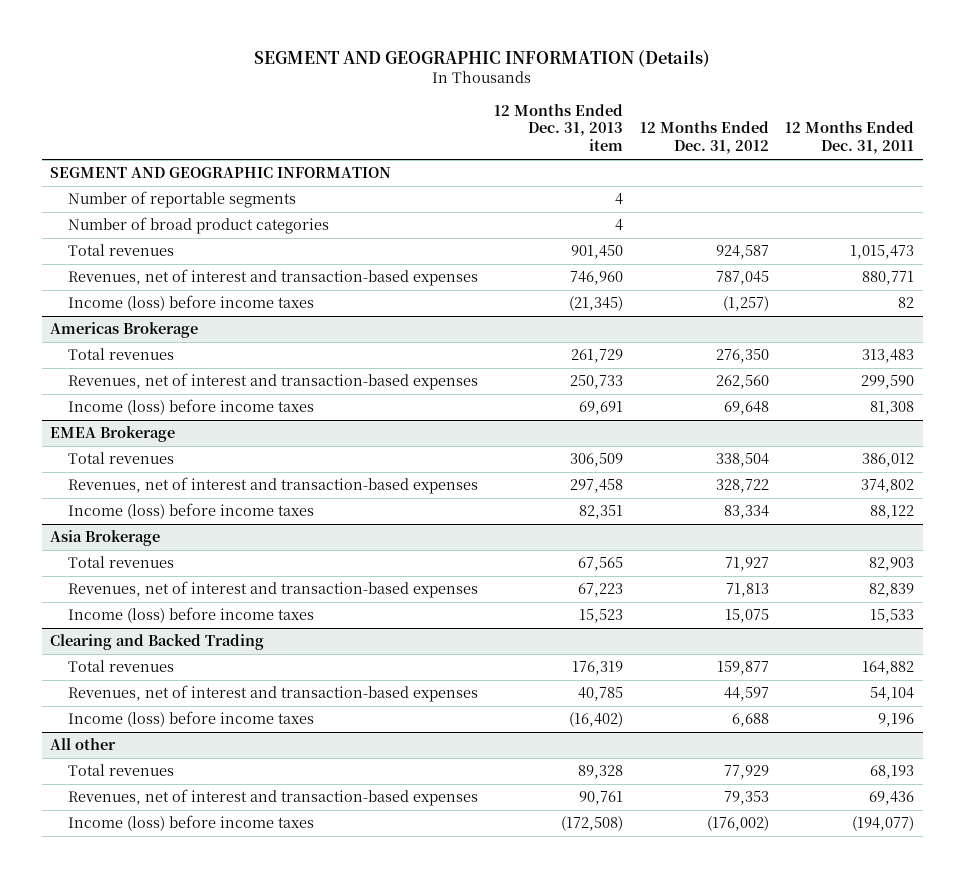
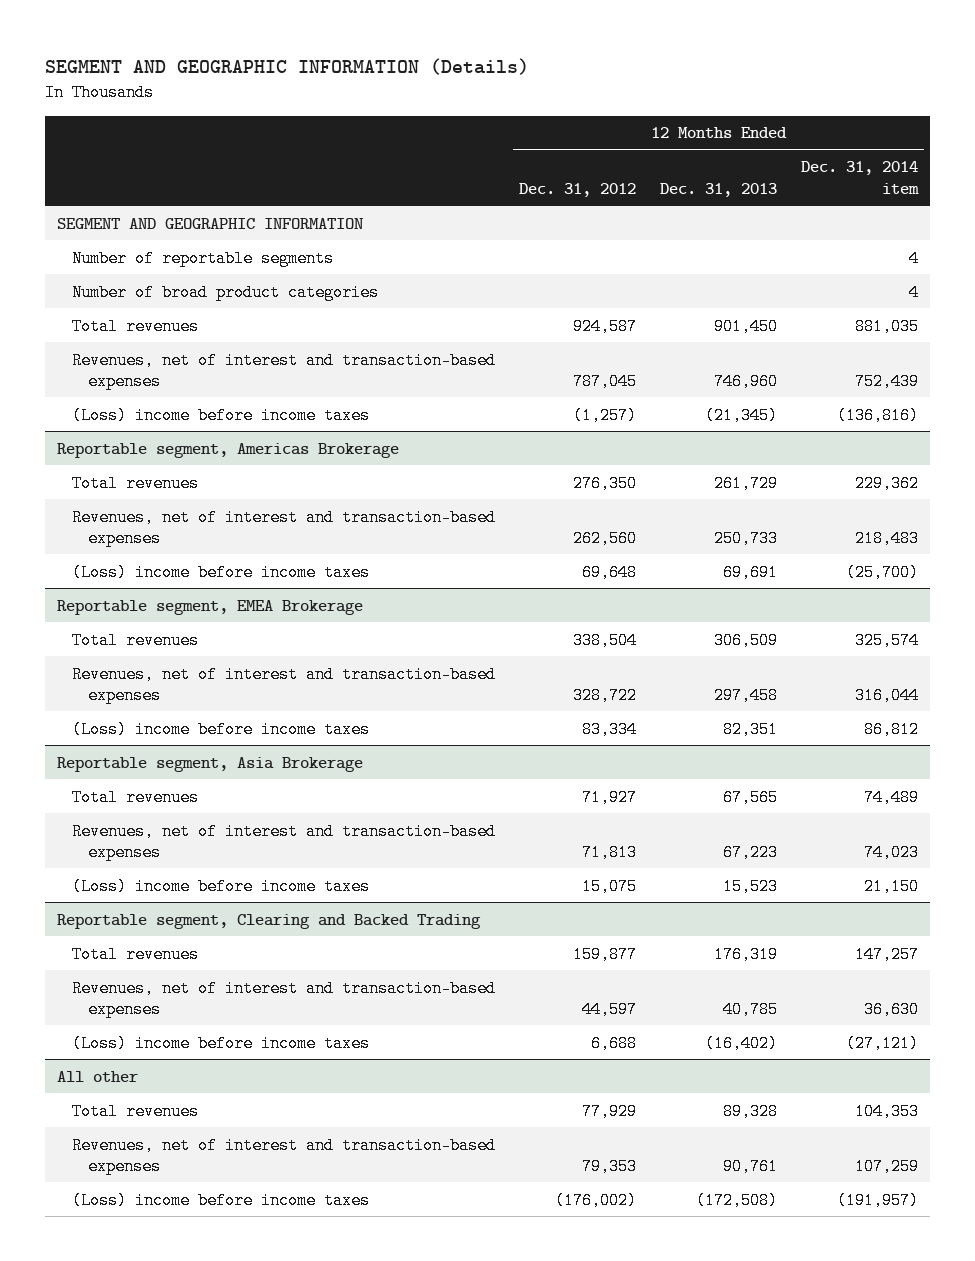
- | 12 Months Ended Dec. 31, 2013 item | 12 Months Ended Dec. 31, 2012 | 12 Months Ended Dec. 31, 2011
+ | 12 Months Ended Dec. 31, 2012 | 12 Months Ended Dec. 31, 2013 | 12 Months Ended Dec. 31, 2014 item
- Income (loss) before income taxes | (21,345) | (1,257) | 82
- Americas Brokerage
+ (Loss) income before income taxes | (1,257) | (21,345) | (136,816)
+ Reportable segment, Americas Brokerage
- Income (loss) before income taxes | 69,691 | 69,648 | 81,308
- EMEA Brokerage
+ (Loss) income before income taxes | 69,648 | 69,691 | (25,700)
+ Reportable segment, EMEA Brokerage
- Income (loss) before income taxes | 82,351 | 83,334 | 88,122
- Asia Brokerage
+ (Loss) income before income taxes | 83,334 | 82,351 | 86,812
+ Reportable segment, Asia Brokerage
- Income (loss) before income taxes | 15,523 | 15,075 | 15,533
- Clearing and Backed Trading
+ (Loss) income before income taxes | 15,075 | 15,523 | 21,150
+ Reportable segment, Clearing and Backed Trading
- Income (loss) before income taxes | (16,402) | 6,688 | 9,196
+ (Loss) income before income taxes | 6,688 | (16,402) | (27,121)
@ All other
- Income (loss) before income taxes | (172,508) | (176,002) | (194,077)
+ (Loss) income before income taxes | (176,002) | (172,508) | (191,957)

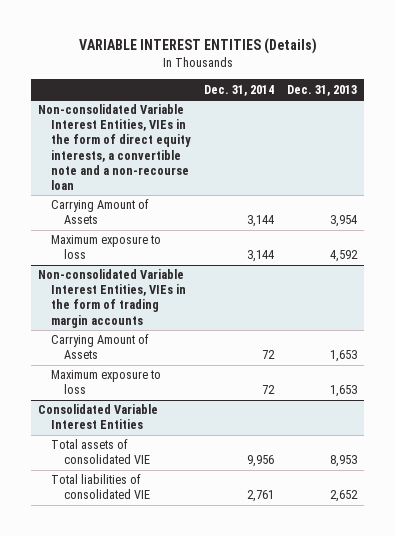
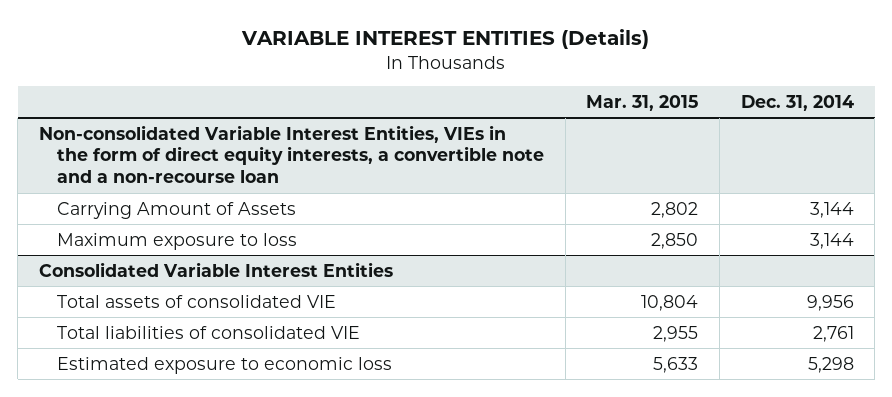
- | Dec. 31, 2014 | Dec. 31, 2013
+ | Mar. 31, 2015 | Dec. 31, 2014
- Non-consolidated Variable Interest Entities, VIEs in the form of trading margin accounts
- Carrying Amount of Assets | 72 | 1,653
- Maximum exposure to loss | 72 | 1,653
@ Consolidated Variable Interest Entities
+ Estimated exposure to economic loss | 5,633 | 5,298

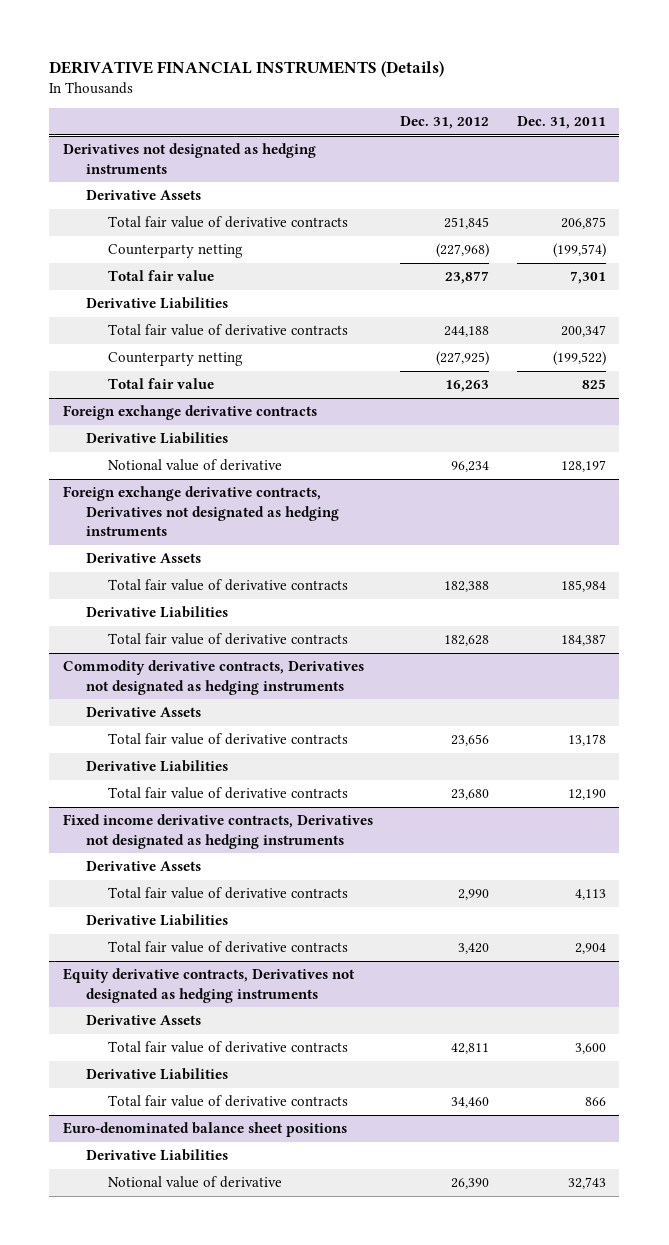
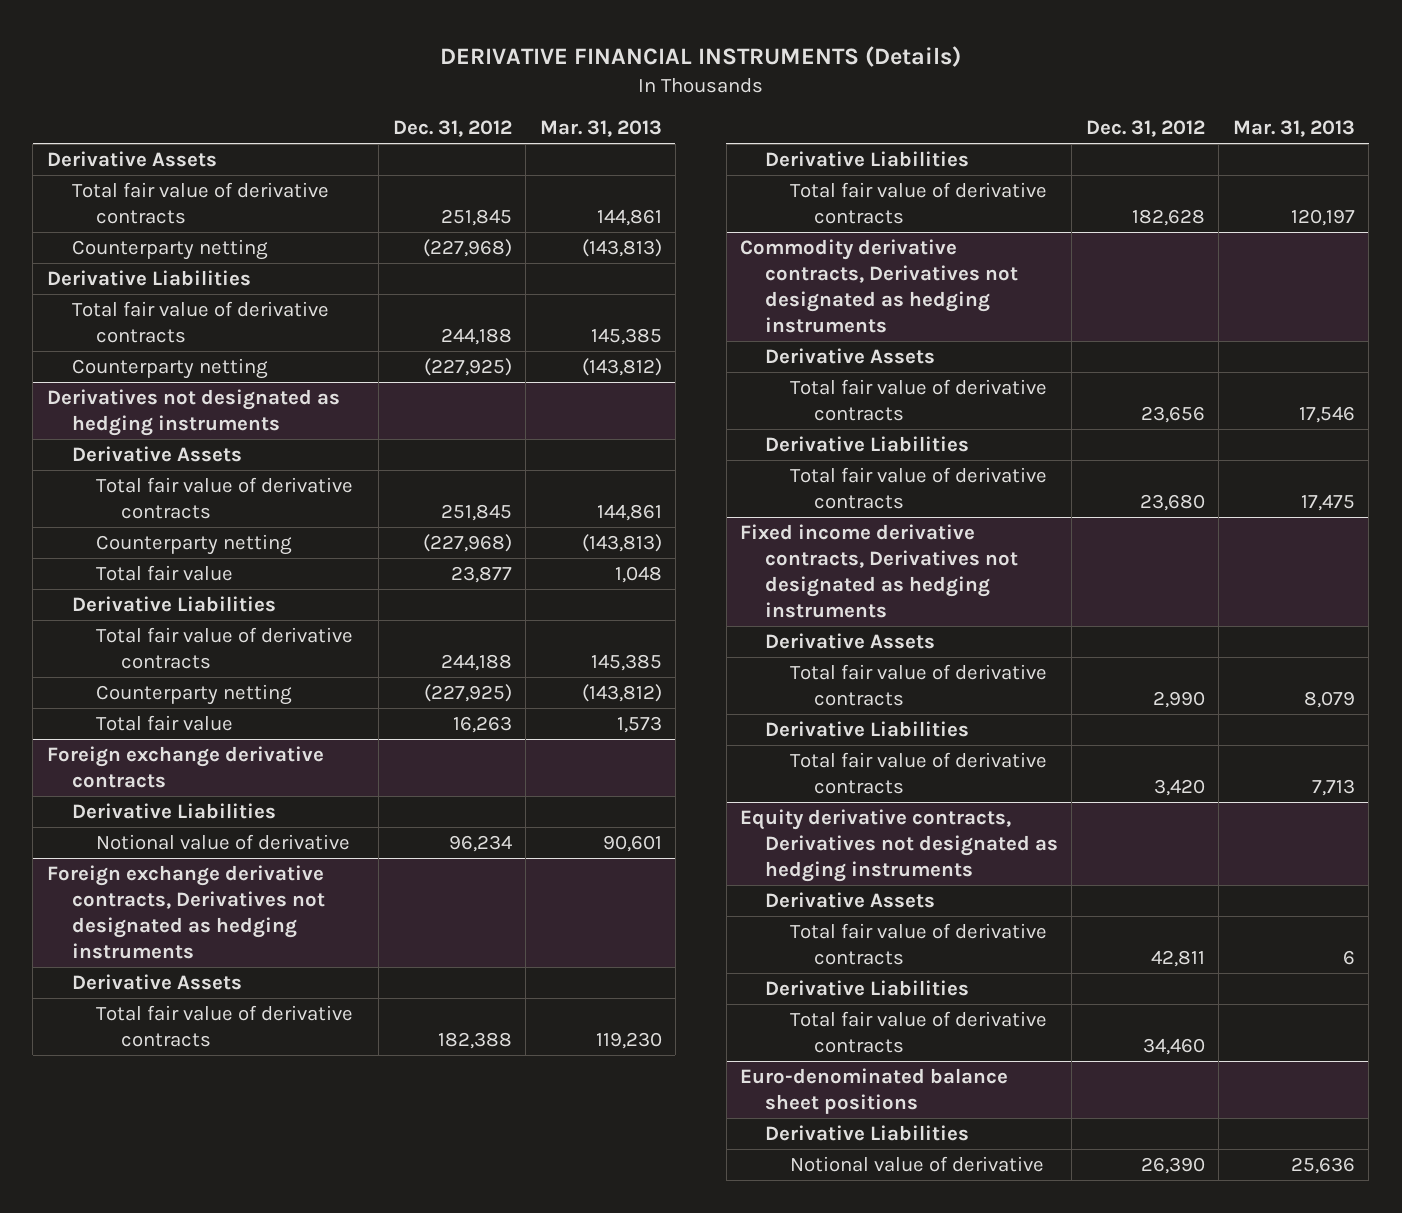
- | Dec. 31, 2012 | Dec. 31, 2011
+ | Dec. 31, 2012 | Mar. 31, 2013
+ Derivative Assets
+ Total fair value of derivative contracts | 251,845 | 144,861
+ Counterparty netting | (227,968) | (143,813)
+ Derivative Liabilities
+ Total fair value of derivative contracts | 244,188 | 145,385
+ Counterparty netting | (227,925) | (143,812)

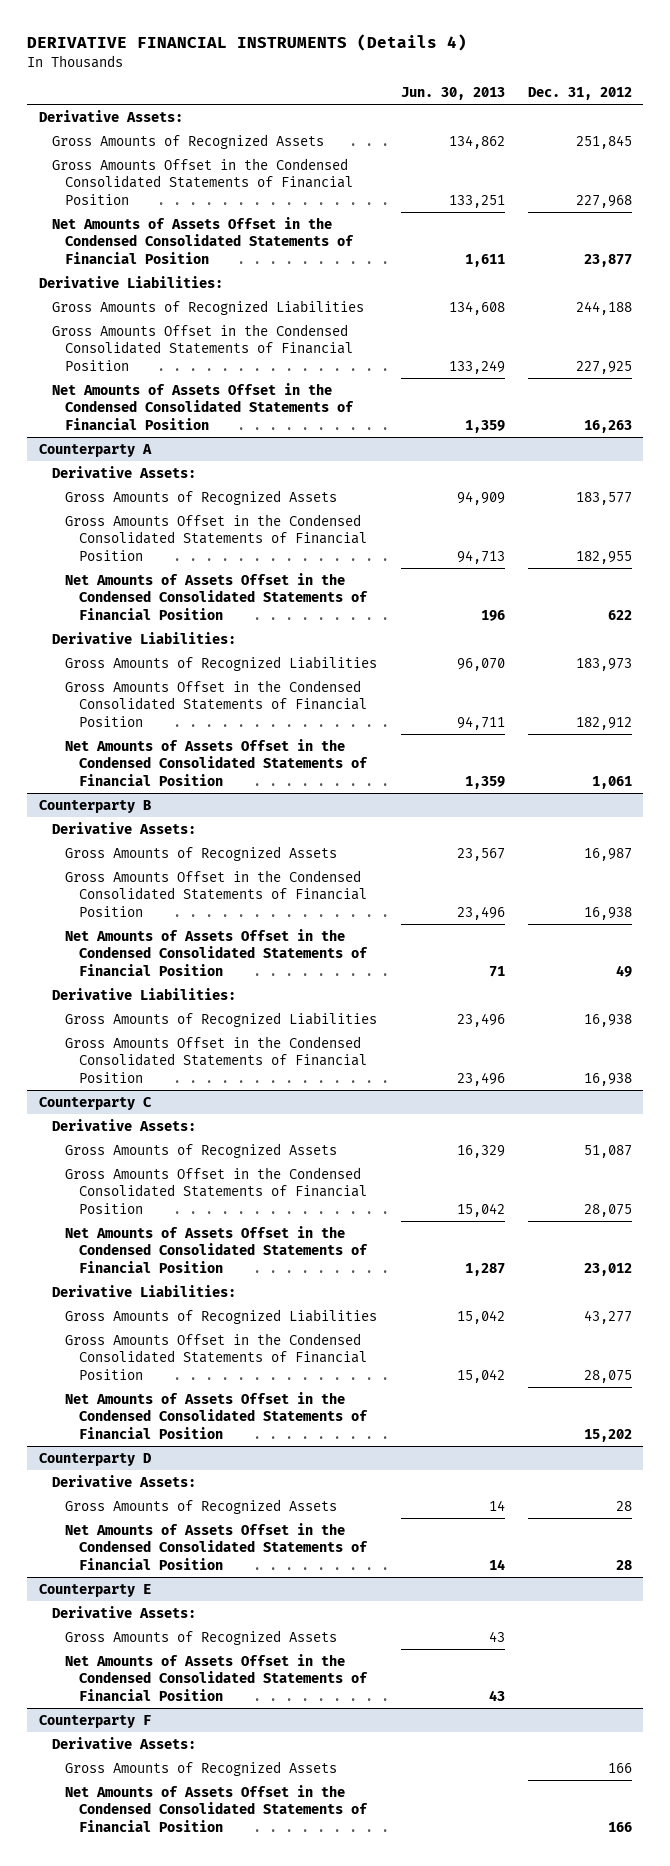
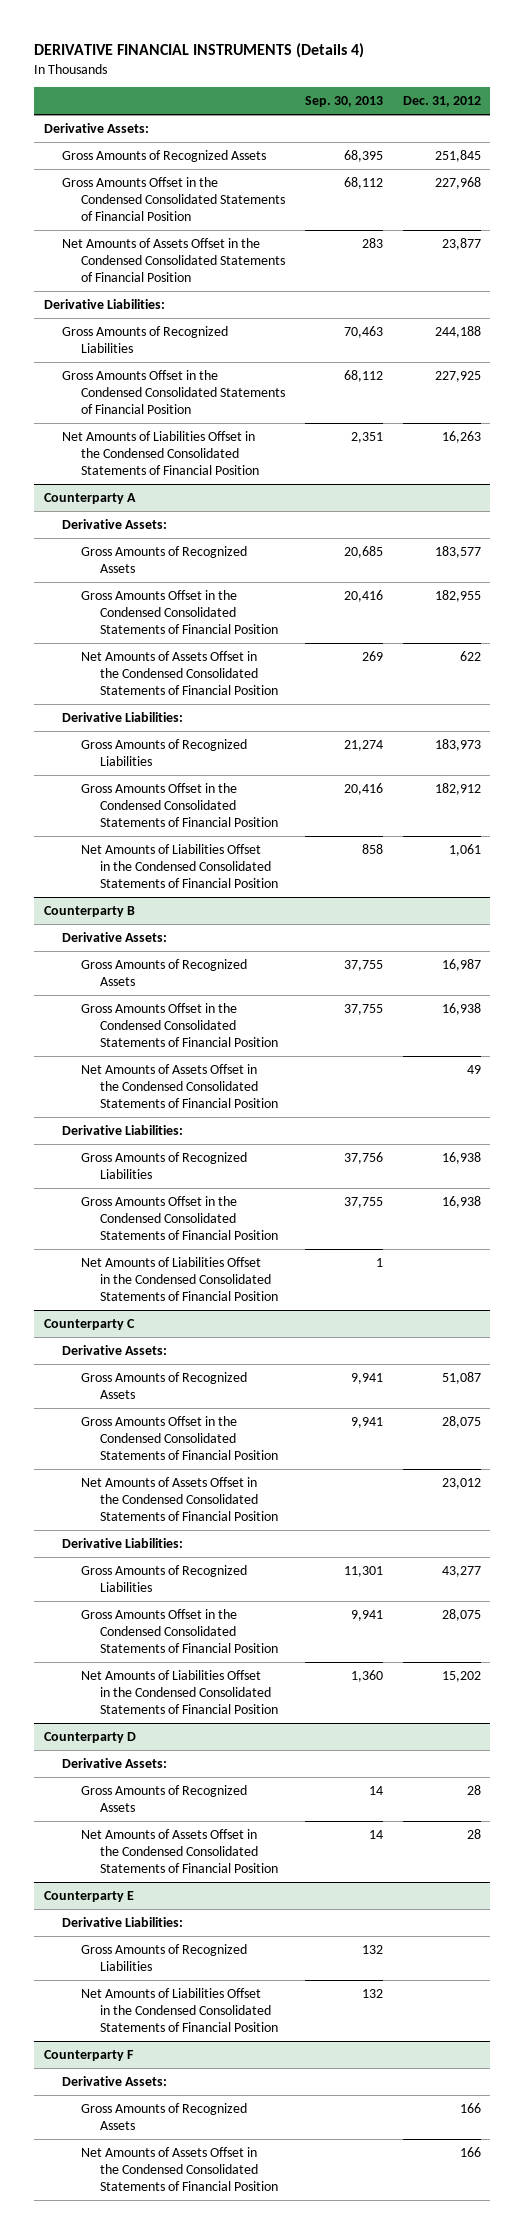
- | Jun. 30, 2013 | Dec. 31, 2012
+ | Sep. 30, 2013 | Dec. 31, 2012
- Net Amounts of Assets Offset in the Condensed Consolidated Statements of Financial Position | 1,359 | 16,263
+ Net Amounts of Liabilities Offset in the Condensed Consolidated Statements of Financial Position | 2,351 | 16,263
@ Counterparty A
- Net Amounts of Assets Offset in the Condensed Consolidated Statements of Financial Position | 1,359 | 1,061
+ Net Amounts of Liabilities Offset in the Condensed Consolidated Statements of Financial Position | 858 | 1,061
@ Counterparty B
+ Net Amounts of Liabilities Offset in the Condensed Consolidated Statements of Financial Position | 1 |
@ Counterparty C
- Net Amounts of Assets Offset in the Condensed Consolidated Statements of Financial Position | | 15,202
+ Net Amounts of Liabilities Offset in the Condensed Consolidated Statements of Financial Position | 1,360 | 15,202
@ Counterparty E
- Derivative Assets:
- Gross Amounts of Recognized Assets | 43 |
- Net Amounts of Assets Offset in the Condensed Consolidated Statements of Financial Position | 43 |
+ Derivative Liabilities:
+ Gross Amounts of Recognized Liabilities | 132 |
+ Net Amounts of Liabilities Offset in the Condensed Consolidated Statements of Financial Position | 132 |

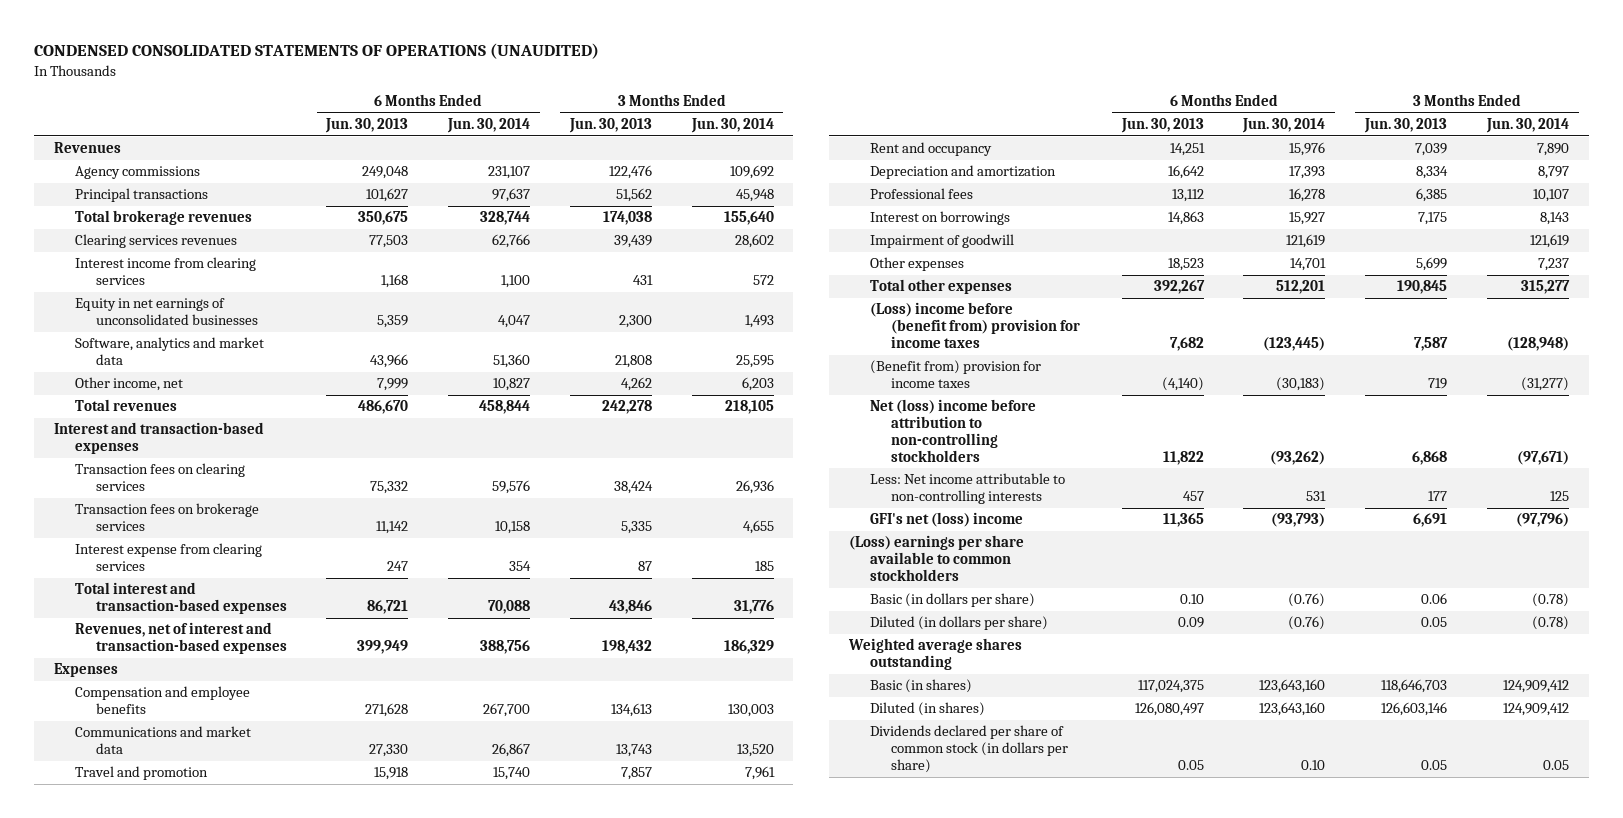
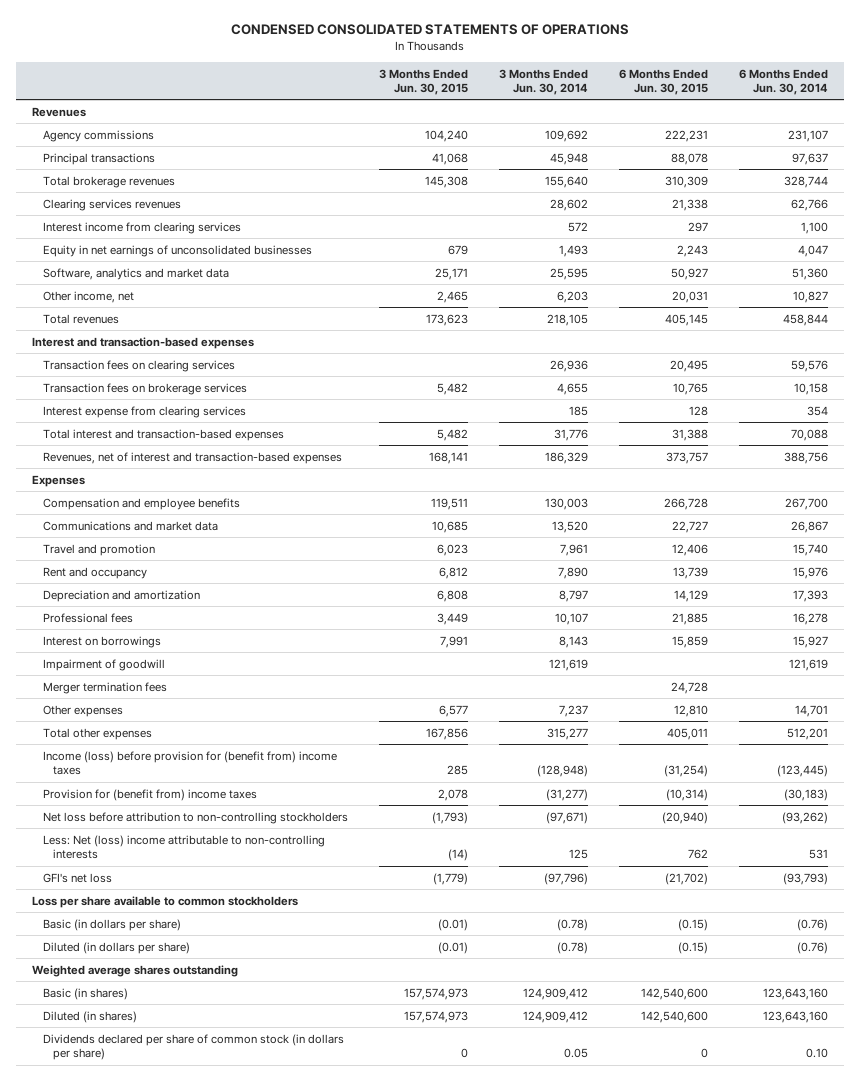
- CONDENSED CONSOLIDATED STATEMENTS OF OPERATIONS (UNAUDITED)
+ CONDENSED CONSOLIDATED STATEMENTS OF OPERATIONS
- | 6 Months Ended Jun. 30, 2013 | 6 Months Ended Jun. 30, 2014 | 3 Months Ended Jun. 30, 2013 | 3 Months Ended Jun. 30, 2014
+ | 3 Months Ended Jun. 30, 2015 | 3 Months Ended Jun. 30, 2014 | 6 Months Ended Jun. 30, 2015 | 6 Months Ended Jun. 30, 2014
+ Merger termination fees | | | 24,728 |
- (Loss) income before (benefit from) provision for income taxes | 7,682 | (123,445) | 7,587 | (128,948)
- (Benefit from) provision for income taxes | (4,140) | (30,183) | 719 | (31,277)
- Net (loss) income before attribution to non-controlling stockholders | 11,822 | (93,262) | 6,868 | (97,671)
- Less: Net income attributable to non-controlling interests | 457 | 531 | 177 | 125
- GFI's net (loss) income | 11,365 | (93,793) | 6,691 | (97,796)
- (Loss) earnings per share available to common stockholders
+ Income (loss) before provision for (benefit from) income taxes | 285 | (128,948) | (31,254) | (123,445)
+ Provision for (benefit from) income taxes | 2,078 | (31,277) | (10,314) | (30,183)
+ Net loss before attribution to non-controlling stockholders | (1,793) | (97,671) | (20,940) | (93,262)
+ Less: Net (loss) income attributable to non-controlling interests | (14) | 125 | 762 | 531
+ GFI's net loss | (1,779) | (97,796) | (21,702) | (93,793)
+ Loss per share available to common stockholders

